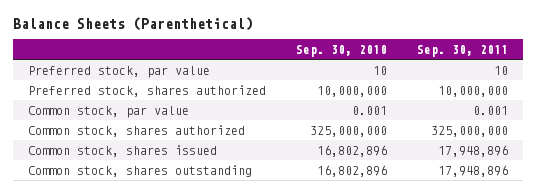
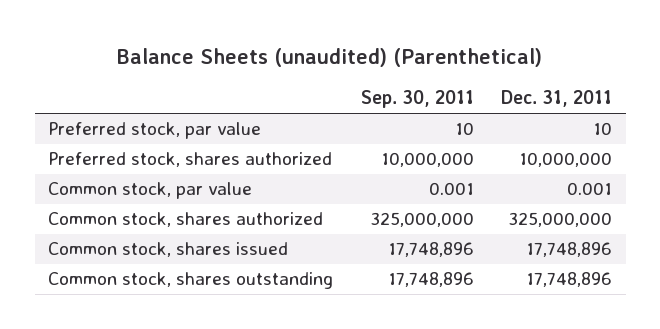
- Balance Sheets (Parenthetical)
+ Balance Sheets (unaudited) (Parenthetical)
- | Sep. 30, 2010 | Sep. 30, 2011
+ | Sep. 30, 2011 | Dec. 31, 2011
- Common stock, shares issued | 16,802,896 | 17,948,896
- Common stock, shares outstanding | 16,802,896 | 17,948,896
+ Common stock, shares issued | 17,748,896 | 17,748,896
+ Common stock, shares outstanding | 17,748,896 | 17,748,896

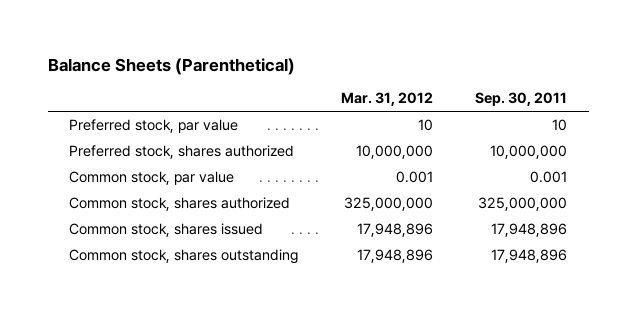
- Balance Sheets (unaudited) (Parenthetical)
+ Balance Sheets (Parenthetical)
- | Sep. 30, 2011 | Dec. 31, 2011
+ | Mar. 31, 2012 | Sep. 30, 2011
- Common stock, shares issued | 17,748,896 | 17,748,896
- Common stock, shares outstanding | 17,748,896 | 17,748,896
+ Common stock, shares issued | 17,948,896 | 17,948,896
+ Common stock, shares outstanding | 17,948,896 | 17,948,896

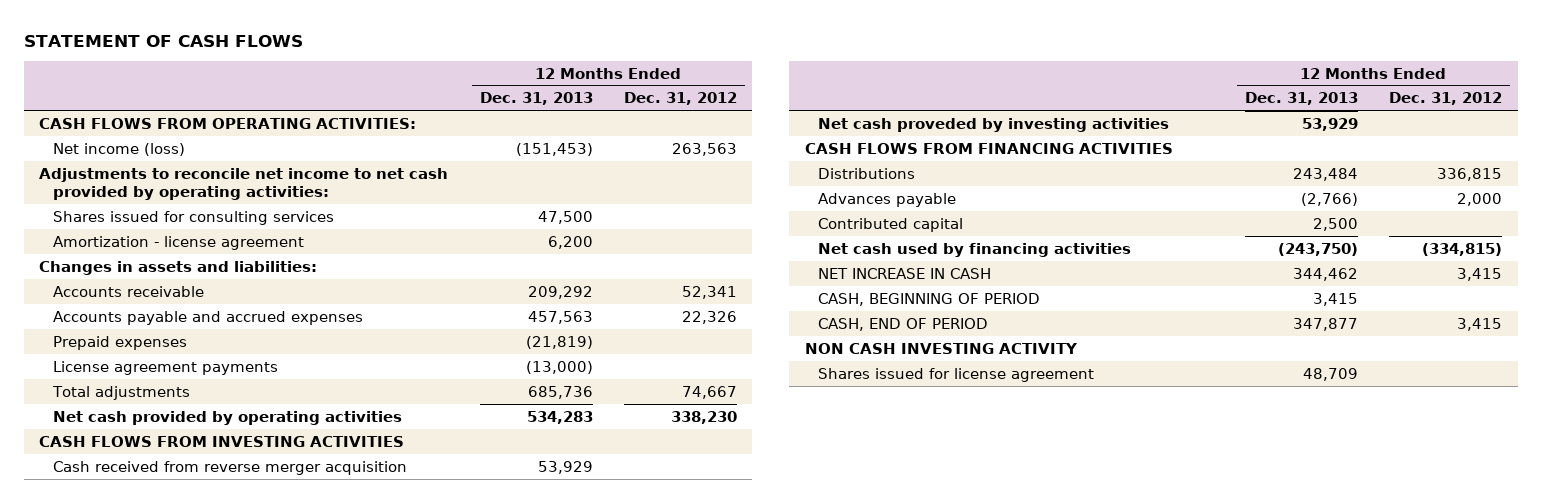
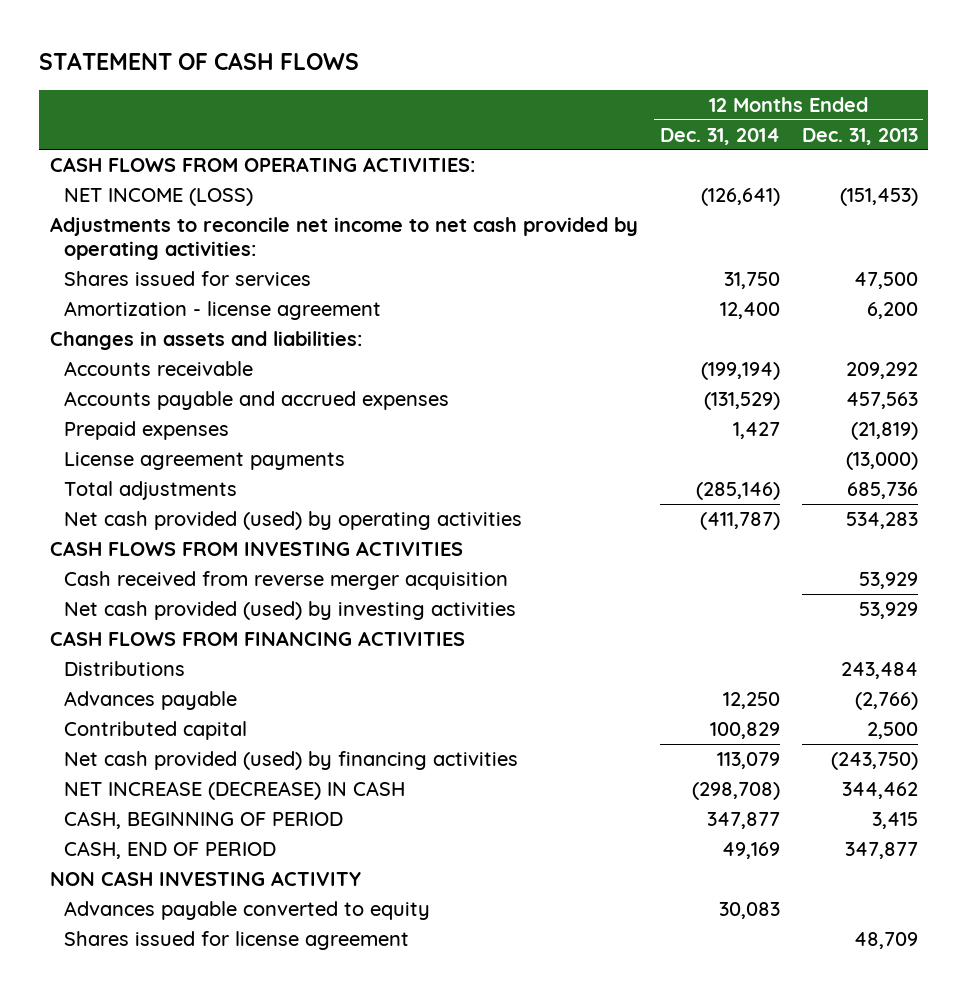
- | 12 Months Ended Dec. 31, 2013 | 12 Months Ended Dec. 31, 2012
+ | 12 Months Ended Dec. 31, 2014 | 12 Months Ended Dec. 31, 2013
- Net income (loss) | (151,453) | 263,563
+ NET INCOME (LOSS) | (126,641) | (151,453)
- Shares issued for consulting services | 47,500 |
+ Shares issued for services | 31,750 | 47,500
- Net cash provided by operating activities | 534,283 | 338,230
+ Net cash provided (used) by operating activities | (411,787) | 534,283
- Net cash proveded by investing activities | 53,929 |
+ Net cash provided (used) by investing activities | | 53,929
- Net cash used by financing activities | (243,750) | (334,815)
- NET INCREASE IN CASH | 344,462 | 3,415
+ Net cash provided (used) by financing activities | 113,079 | (243,750)
+ NET INCREASE (DECREASE) IN CASH | (298,708) | 344,462
+ Advances payable converted to equity | 30,083 |

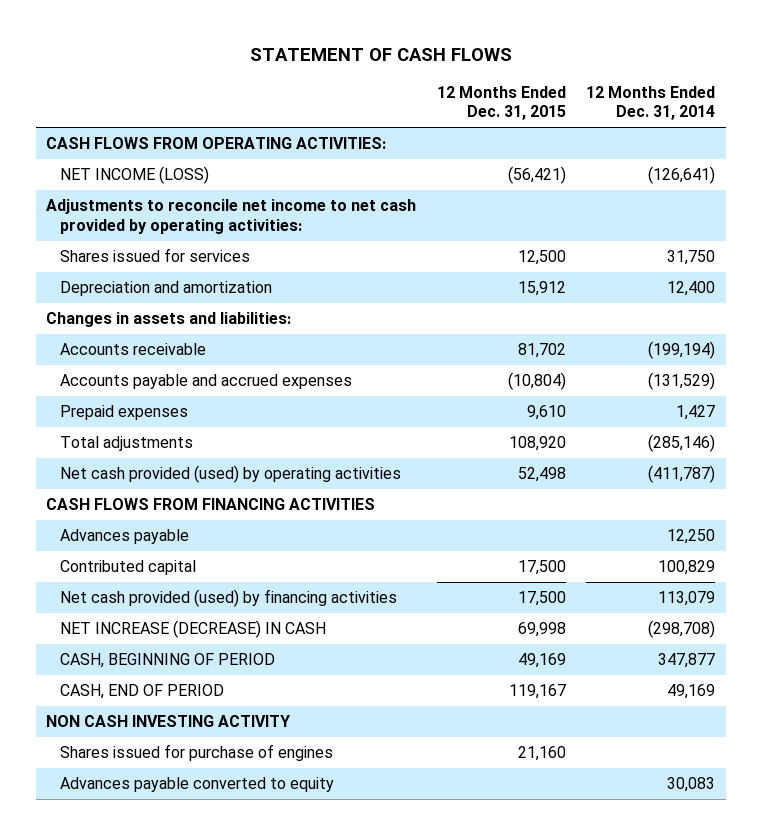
- | 12 Months Ended Dec. 31, 2014 | 12 Months Ended Dec. 31, 2013
+ | 12 Months Ended Dec. 31, 2015 | 12 Months Ended Dec. 31, 2014
- Amortization - license agreement | 12,400 | 6,200
+ Depreciation and amortization | 15,912 | 12,400
- License agreement payments | | (13,000)
- CASH FLOWS FROM INVESTING ACTIVITIES
- Cash received from reverse merger acquisition | | 53,929
- Net cash provided (used) by investing activities | | 53,929
- Distributions | | 243,484
+ Shares issued for purchase of engines | 21,160 |
- Shares issued for license agreement | | 48,709

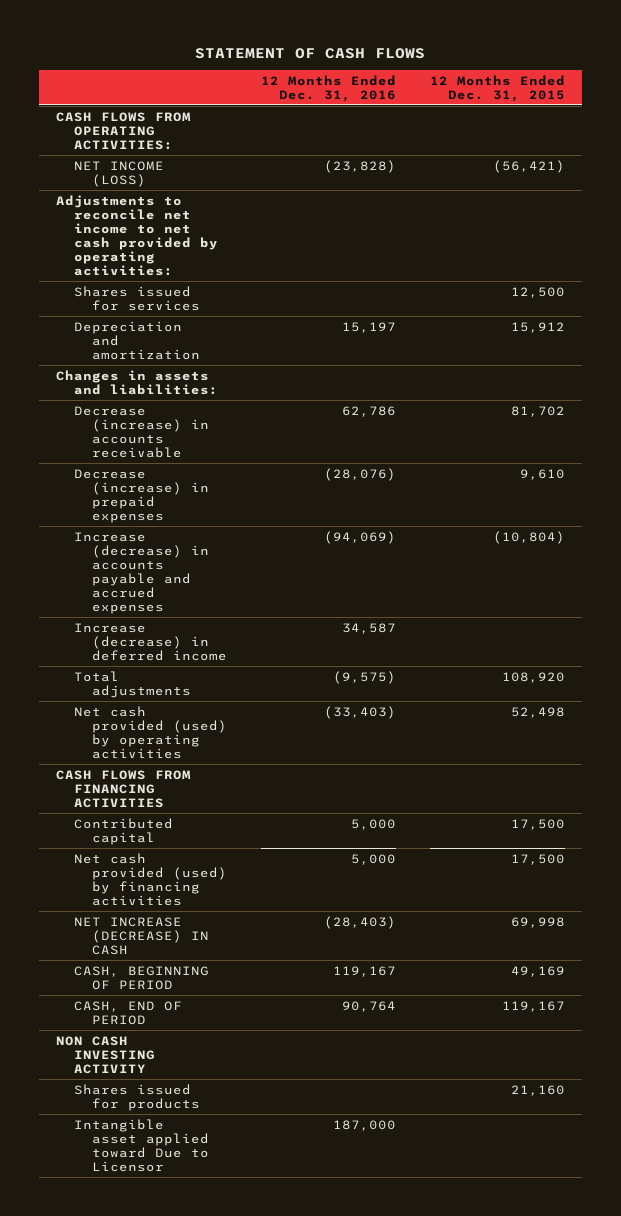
- | 12 Months Ended Dec. 31, 2015 | 12 Months Ended Dec. 31, 2014
+ | 12 Months Ended Dec. 31, 2016 | 12 Months Ended Dec. 31, 2015
- Accounts receivable | 81,702 | (199,194)
- Accounts payable and accrued expenses | (10,804) | (131,529)
- Prepaid expenses | 9,610 | 1,427
+ Decrease (increase) in accounts receivable | 62,786 | 81,702
+ Decrease (increase) in prepaid expenses | (28,076) | 9,610
+ Increase (decrease) in accounts payable and accrued expenses | (94,069) | (10,804)
+ Increase (decrease) in deferred income | 34,587 |
- Advances payable | | 12,250
- Shares issued for purchase of engines | 21,160 |
- Advances payable converted to equity | | 30,083
+ Shares issued for products | | 21,160
+ Intangible asset applied toward Due to Licensor | 187,000 |

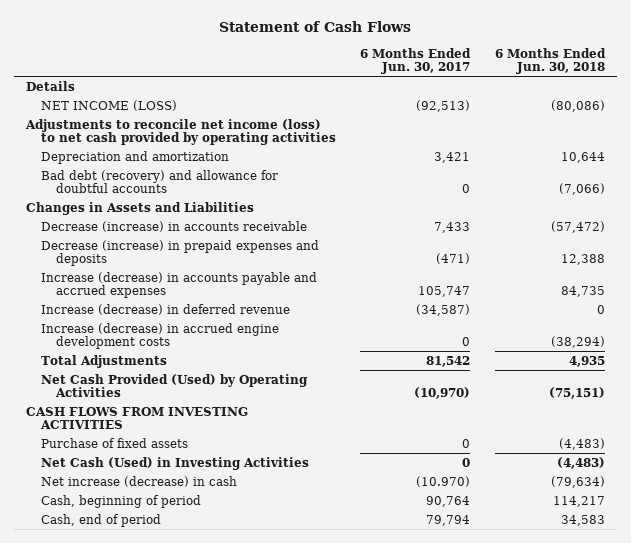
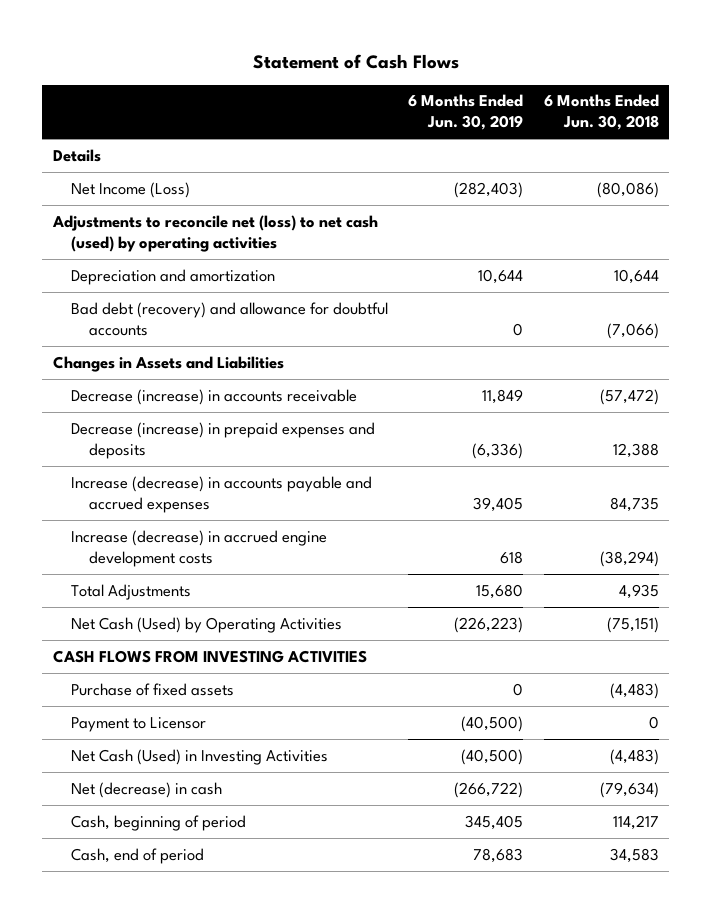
- | 6 Months Ended Jun. 30, 2017 | 6 Months Ended Jun. 30, 2018
+ | 6 Months Ended Jun. 30, 2019 | 6 Months Ended Jun. 30, 2018
- NET INCOME (LOSS) | (92,513) | (80,086)
- Adjustments to reconcile net income (loss) to net cash provided by operating activities
+ Net Income (Loss) | (282,403) | (80,086)
+ Adjustments to reconcile net (loss) to net cash (used) by operating activities
- Increase (decrease) in deferred revenue | (34,587) | 0
- Net Cash Provided (Used) by Operating Activities | (10,970) | (75,151)
+ Net Cash (Used) by Operating Activities | (226,223) | (75,151)
+ Payment to Licensor | (40,500) | 0
- Net increase (decrease) in cash | (10.970) | (79,634)
+ Net (decrease) in cash | (266,722) | (79,634)

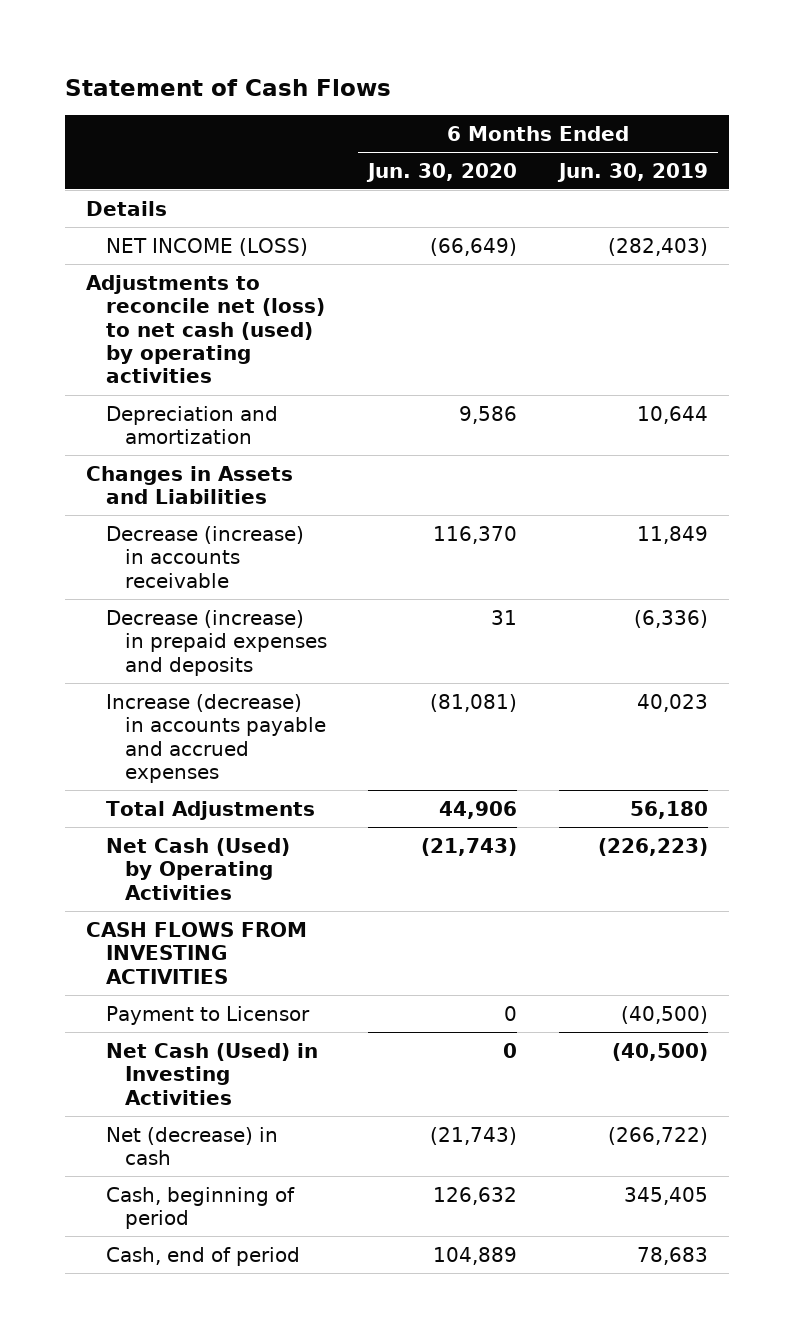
- | 6 Months Ended Jun. 30, 2019 | 6 Months Ended Jun. 30, 2018
+ | 6 Months Ended Jun. 30, 2020 | 6 Months Ended Jun. 30, 2019
- Net Income (Loss) | (282,403) | (80,086)
+ NET INCOME (LOSS) | (66,649) | (282,403)
- Bad debt (recovery) and allowance for doubtful accounts | 0 | (7,066)
- Increase (decrease) in accounts payable and accrued expenses | 39,405 | 84,735
- Increase (decrease) in accrued engine development costs | 618 | (38,294)
- Total Adjustments | 15,680 | 4,935
+ Increase (decrease) in accounts payable and accrued expenses | (81,081) | 40,023
+ Total Adjustments | 44,906 | 56,180
- Purchase of fixed assets | 0 | (4,483)

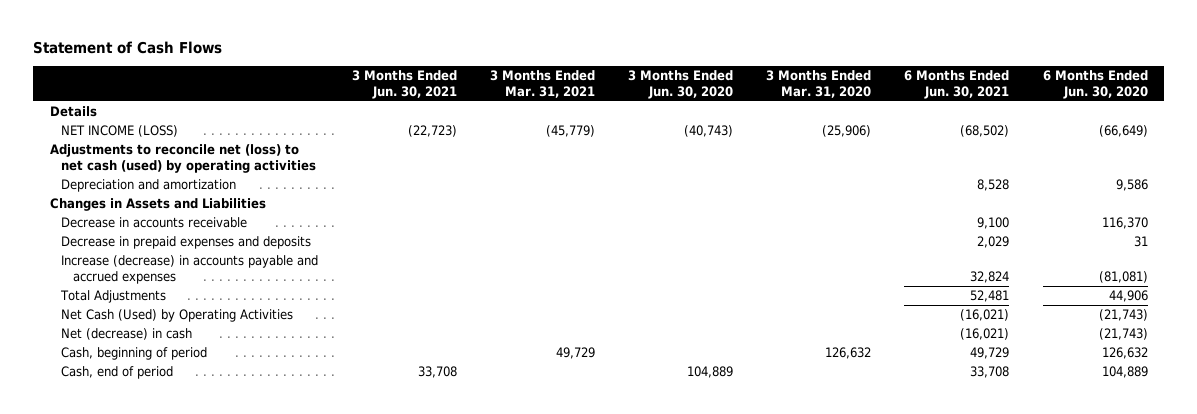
- | 6 Months Ended Jun. 30, 2020 | 6 Months Ended Jun. 30, 2019
+ | 3 Months Ended Jun. 30, 2021 | 3 Months Ended Mar. 31, 2021 | 3 Months Ended Jun. 30, 2020 | 3 Months Ended Mar. 31, 2020 | 6 Months Ended Jun. 30, 2021 | 6 Months Ended Jun. 30, 2020
- Decrease (increase) in accounts receivable | 116,370 | 11,849
- Decrease (increase) in prepaid expenses and deposits | 31 | (6,336)
+ Decrease in accounts receivable | | | | | 9,100 | 116,370
+ Decrease in prepaid expenses and deposits | | | | | 2,029 | 31
- CASH FLOWS FROM INVESTING ACTIVITIES
- Payment to Licensor | 0 | (40,500)
- Net Cash (Used) in Investing Activities | 0 | (40,500)

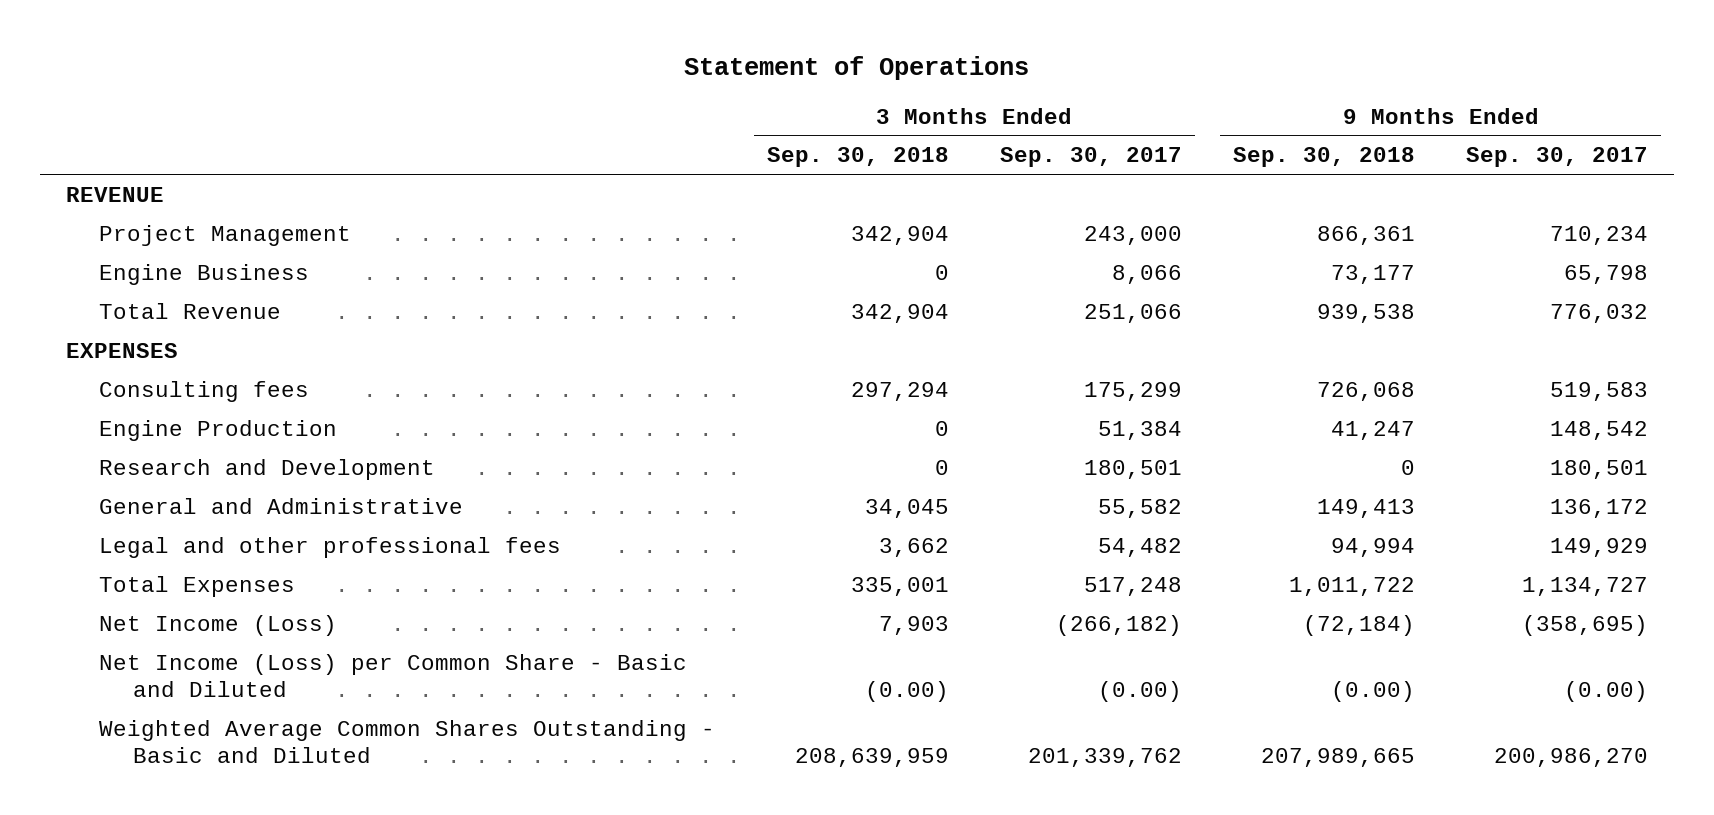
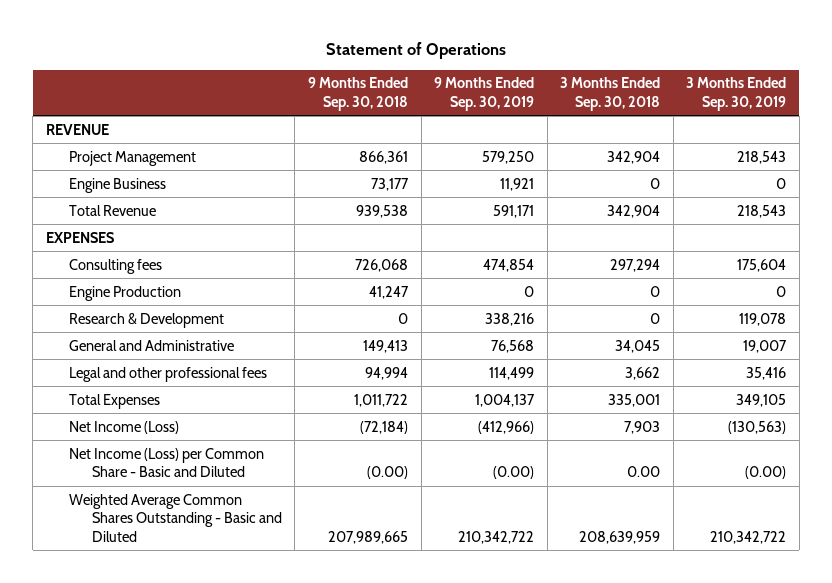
- | 3 Months Ended Sep. 30, 2018 | 3 Months Ended Sep. 30, 2017 | 9 Months Ended Sep. 30, 2018 | 9 Months Ended Sep. 30, 2017
+ | 9 Months Ended Sep. 30, 2018 | 9 Months Ended Sep. 30, 2019 | 3 Months Ended Sep. 30, 2018 | 3 Months Ended Sep. 30, 2019
- Research and Development | 0 | 180,501 | 0 | 180,501
+ Research & Development | 0 | 338,216 | 0 | 119,078
- Net Income (Loss) per Common Share - Basic and Diluted | (0.00) | (0.00) | (0.00) | (0.00)
+ Net Income (Loss) per Common Share - Basic and Diluted | (0.00) | (0.00) | 0.00 | (0.00)

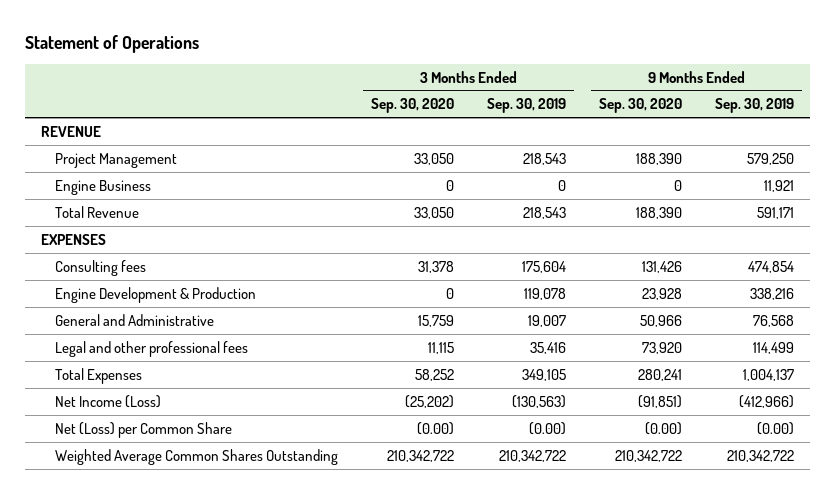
- | 9 Months Ended Sep. 30, 2018 | 9 Months Ended Sep. 30, 2019 | 3 Months Ended Sep. 30, 2018 | 3 Months Ended Sep. 30, 2019
+ | 3 Months Ended Sep. 30, 2020 | 3 Months Ended Sep. 30, 2019 | 9 Months Ended Sep. 30, 2020 | 9 Months Ended Sep. 30, 2019
- Engine Production | 41,247 | 0 | 0 | 0
- Research & Development | 0 | 338,216 | 0 | 119,078
+ Engine Development & Production | 0 | 119,078 | 23,928 | 338,216
- Net Income (Loss) per Common Share - Basic and Diluted | (0.00) | (0.00) | 0.00 | (0.00)
- Weighted Average Common Shares Outstanding - Basic and Diluted | 207,989,665 | 210,342,722 | 208,639,959 | 210,342,722
+ Net (Loss) per Common Share | (0.00) | (0.00) | (0.00) | (0.00)
+ Weighted Average Common Shares Outstanding | 210,342,722 | 210,342,722 | 210,342,722 | 210,342,722

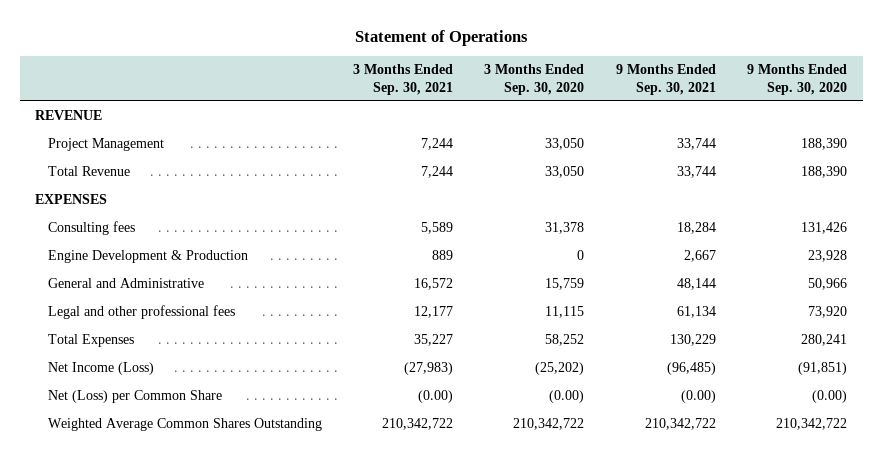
- | 3 Months Ended Sep. 30, 2020 | 3 Months Ended Sep. 30, 2019 | 9 Months Ended Sep. 30, 2020 | 9 Months Ended Sep. 30, 2019
+ | 3 Months Ended Sep. 30, 2021 | 3 Months Ended Sep. 30, 2020 | 9 Months Ended Sep. 30, 2021 | 9 Months Ended Sep. 30, 2020
- Engine Business | 0 | 0 | 0 | 11,921

